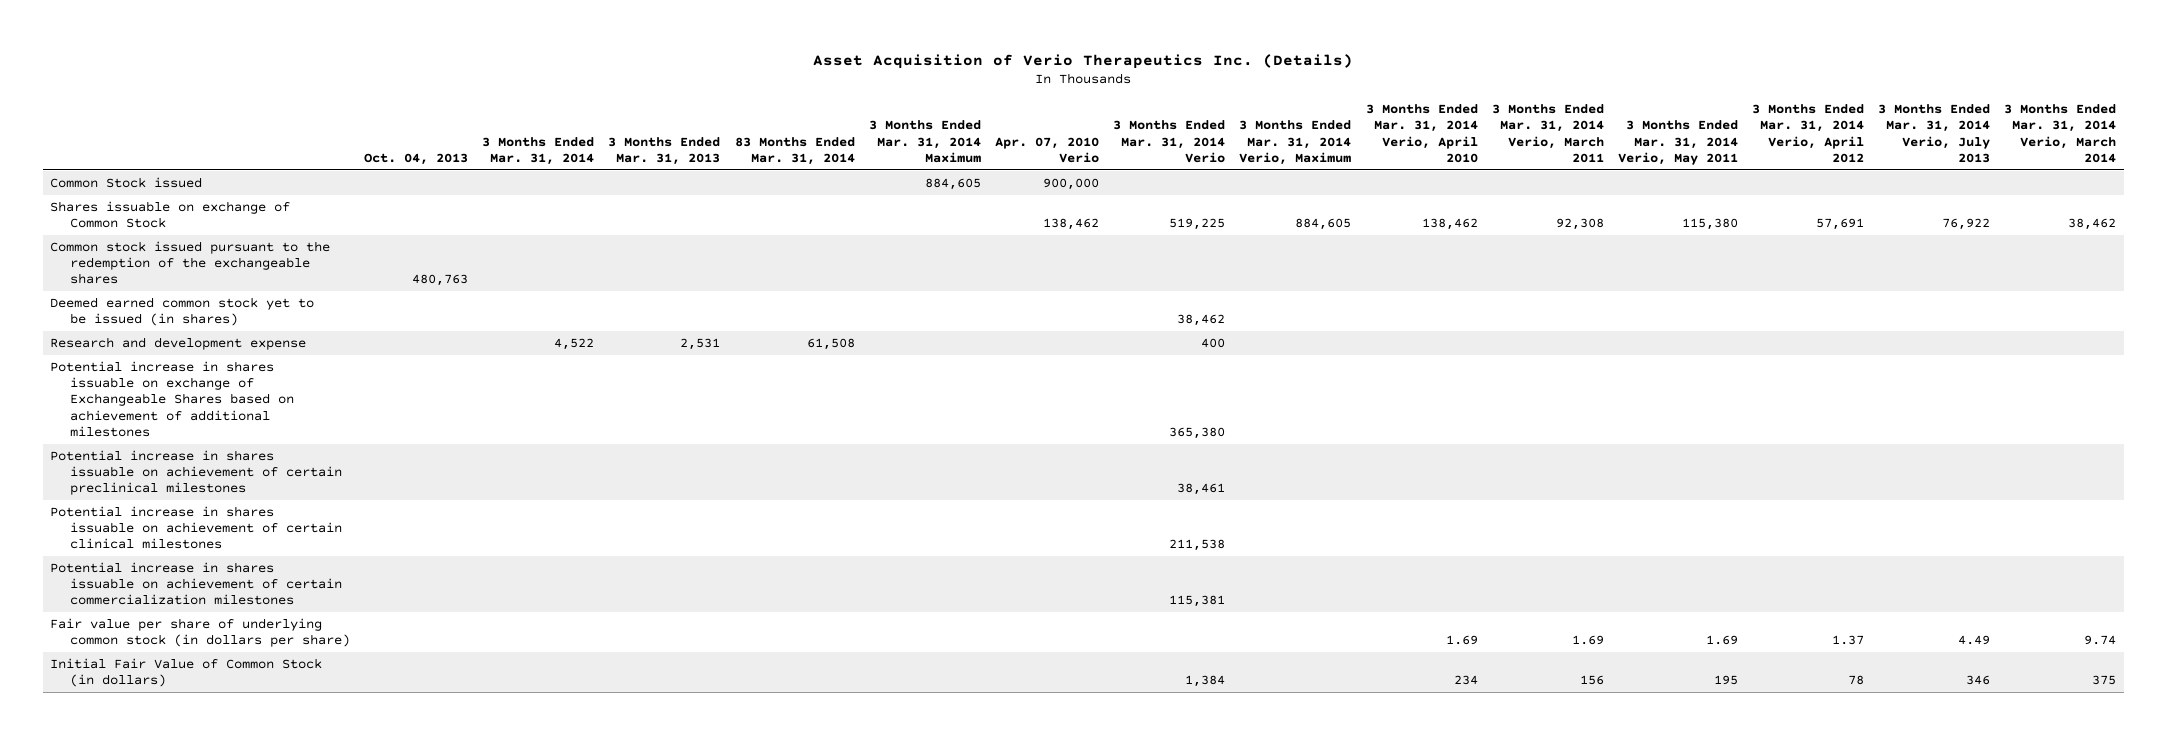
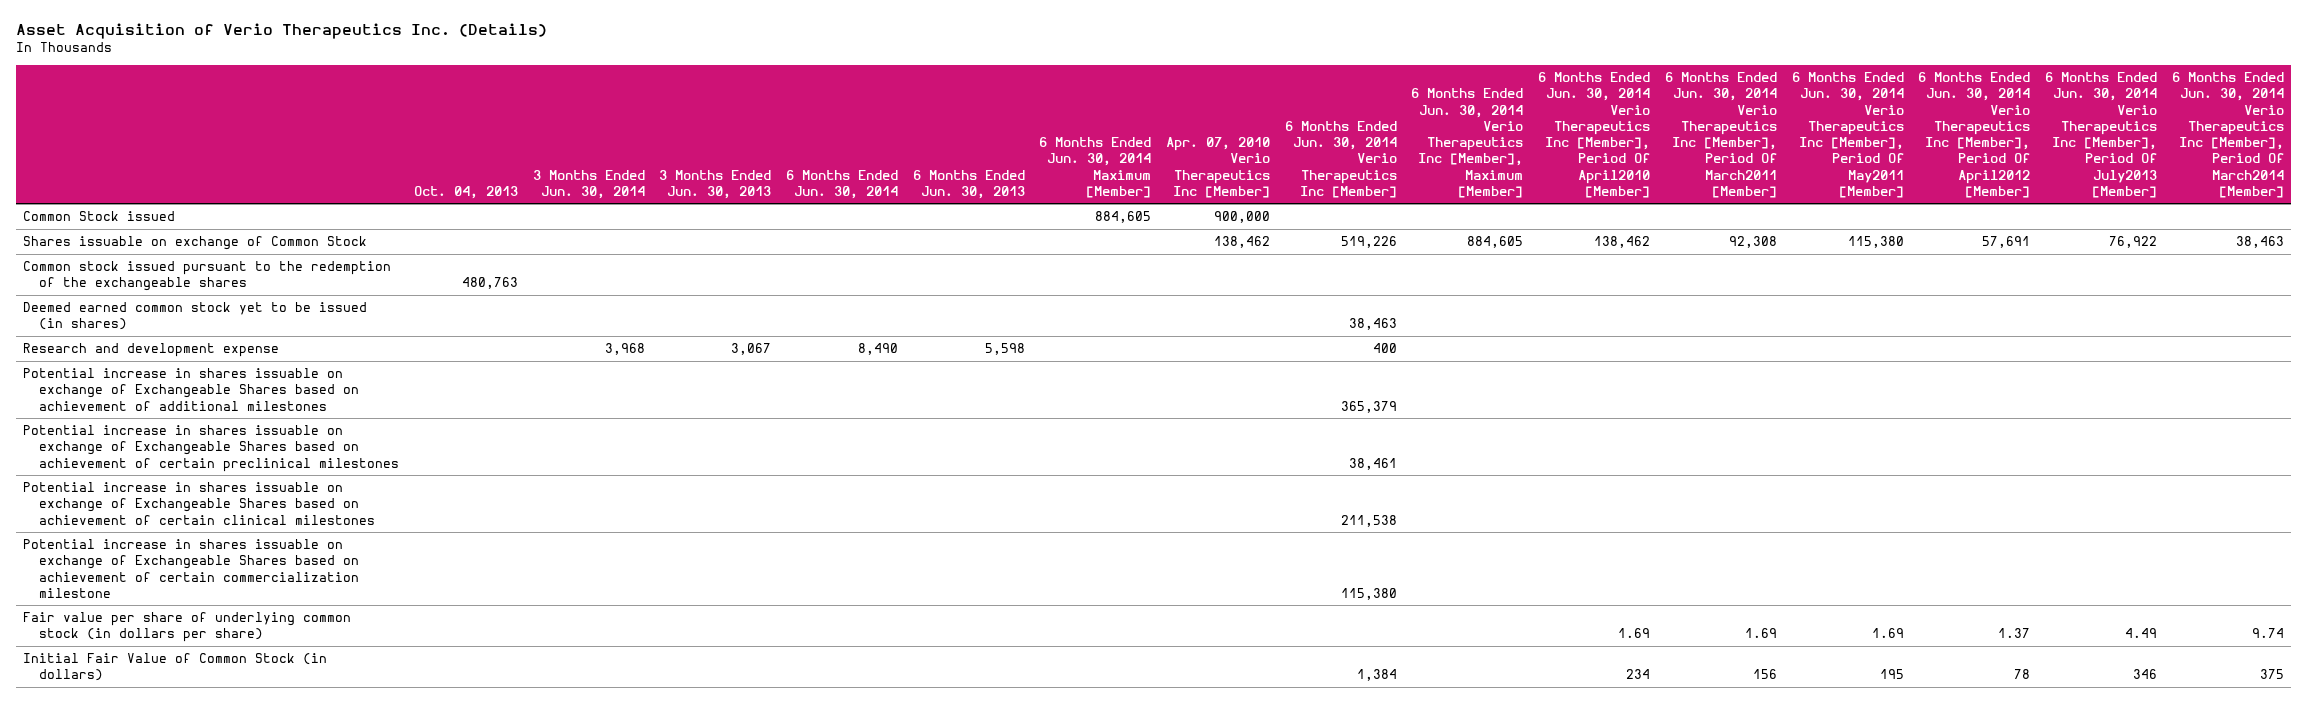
- | Oct. 04, 2013 | 3 Months Ended Mar. 31, 2014 | 3 Months Ended Mar. 31, 2013 | 83 Months Ended Mar. 31, 2014 | 3 Months Ended Mar. 31, 2014 Maximum | Apr. 07, 2010 Verio | 3 Months Ended Mar. 31, 2014 Verio | 3 Months Ended Mar. 31, 2014 Verio, Maximum | 3 Months Ended Mar. 31, 2014 Verio, April 2010 | 3 Months Ended Mar. 31, 2014 Verio, March 2011 | 3 Months Ended Mar. 31, 2014 Verio, May 2011 | 3 Months Ended Mar. 31, 2014 Verio, April 2012 | 3 Months Ended Mar. 31, 2014 Verio, July 2013 | 3 Months Ended Mar. 31, 2014 Verio, March 2014
+ | Oct. 04, 2013 | 3 Months Ended Jun. 30, 2014 | 3 Months Ended Jun. 30, 2013 | 6 Months Ended Jun. 30, 2014 | 6 Months Ended Jun. 30, 2013 | 6 Months Ended Jun. 30, 2014 Maximum [Member] | Apr. 07, 2010 Verio Therapeutics Inc [Member] | 6 Months Ended Jun. 30, 2014 Verio Therapeutics Inc [Member] | 6 Months Ended Jun. 30, 2014 Verio Therapeutics Inc [Member], Maximum [Member] | 6 Months Ended Jun. 30, 2014 Verio Therapeutics Inc [Member], Period Of April2010 [Member] | 6 Months Ended Jun. 30, 2014 Verio Therapeutics Inc [Member], Period Of March2011 [Member] | 6 Months Ended Jun. 30, 2014 Verio Therapeutics Inc [Member], Period Of May2011 [Member] | 6 Months Ended Jun. 30, 2014 Verio Therapeutics Inc [Member], Period Of April2012 [Member] | 6 Months Ended Jun. 30, 2014 Verio Therapeutics Inc [Member], Period Of July2013 [Member] | 6 Months Ended Jun. 30, 2014 Verio Therapeutics Inc [Member], Period Of March2014 [Member]
- Potential increase in shares issuable on achievement of certain preclinical milestones | | | | | | | 38,461 | | | | | | |
- Potential increase in shares issuable on achievement of certain clinical milestones | | | | | | | 211,538 | | | | | | |
- Potential increase in shares issuable on achievement of certain commercialization milestones | | | | | | | 115,381 | | | | | | |
+ Potential increase in shares issuable on exchange of Exchangeable Shares based on achievement of certain preclinical milestones | | | | | | | | 38,461 | | | | | | |
+ Potential increase in shares issuable on exchange of Exchangeable Shares based on achievement of certain clinical milestones | | | | | | | | 211,538 | | | | | | |
+ Potential increase in shares issuable on exchange of Exchangeable Shares based on achievement of certain commercialization milestone | | | | | | | | 115,380 | | | | | | |

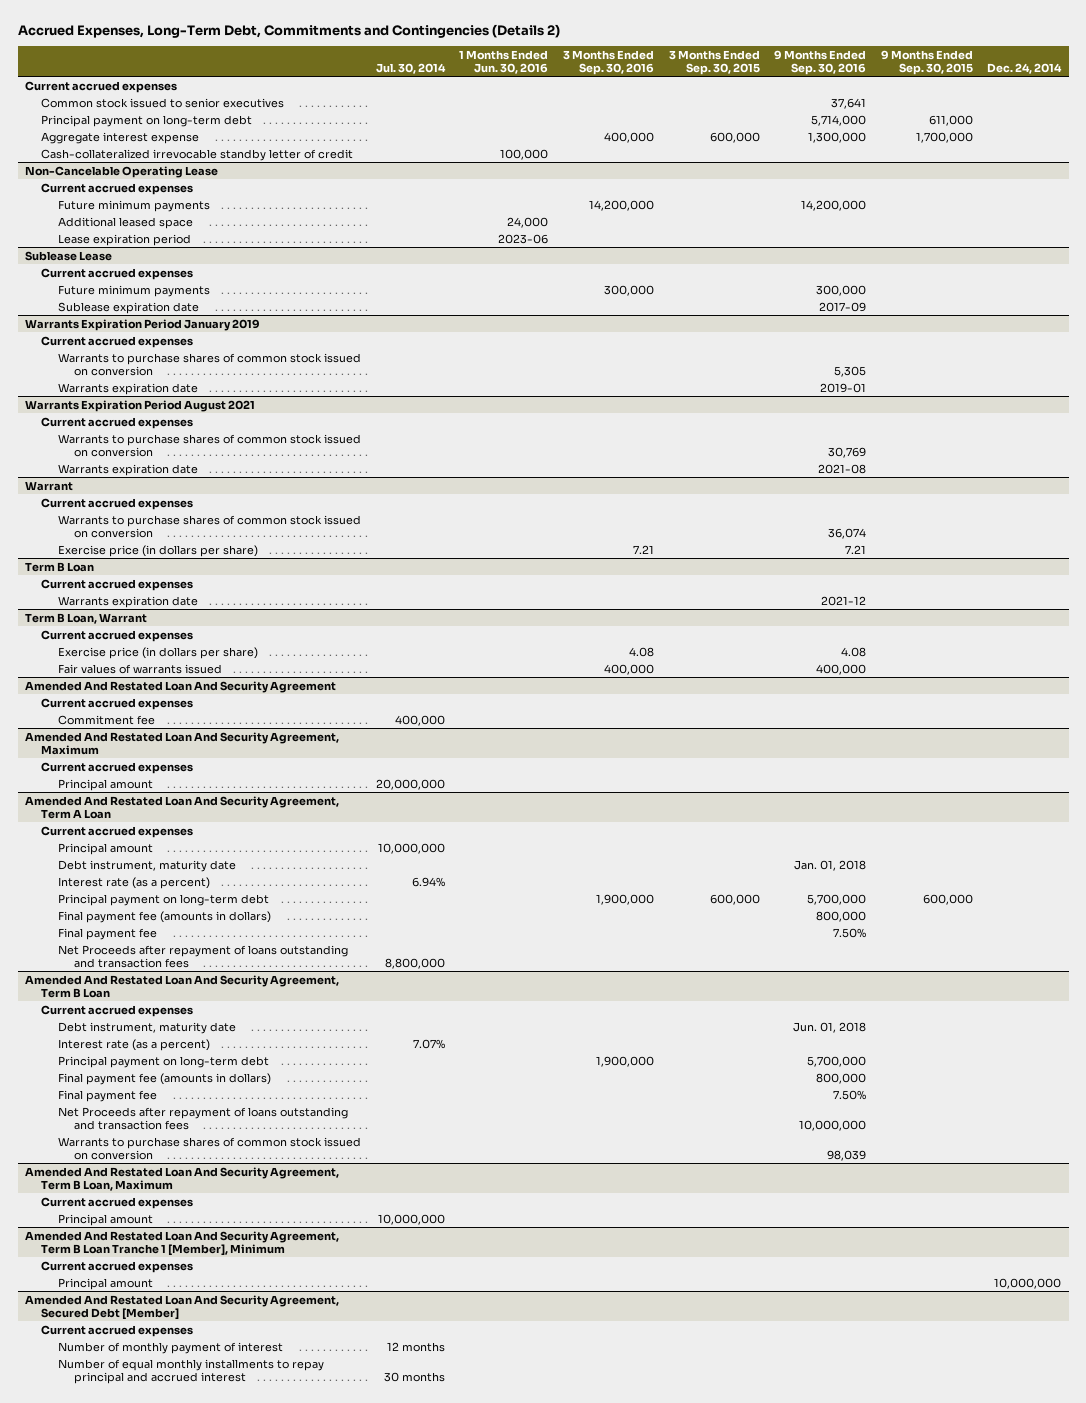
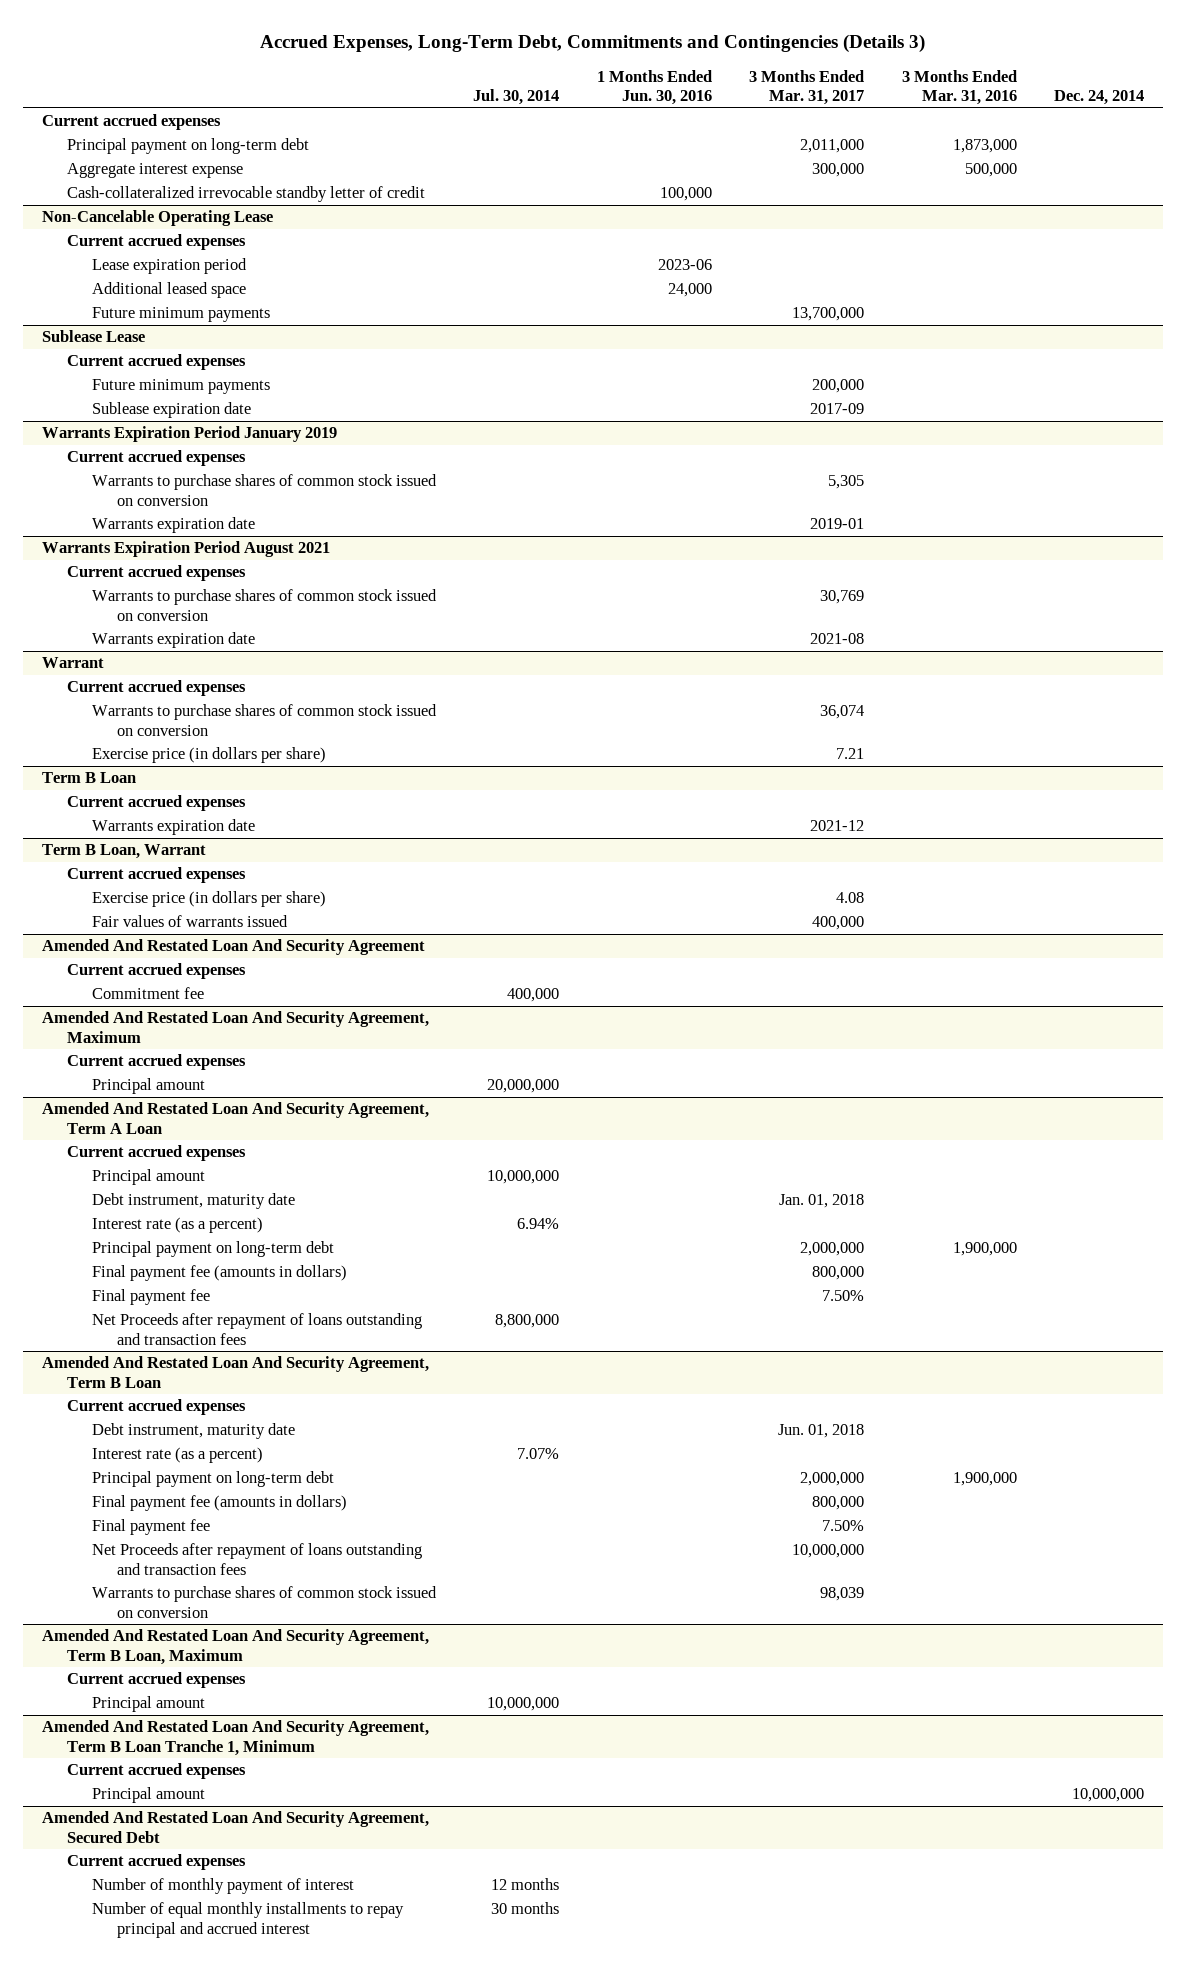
- Accrued Expenses, Long-Term Debt, Commitments and Contingencies (Details 2)
+ Accrued Expenses, Long-Term Debt, Commitments and Contingencies (Details 3)
- | Jul. 30, 2014 | 1 Months Ended Jun. 30, 2016 | 3 Months Ended Sep. 30, 2016 | 3 Months Ended Sep. 30, 2015 | 9 Months Ended Sep. 30, 2016 | 9 Months Ended Sep. 30, 2015 | Dec. 24, 2014
+ | Jul. 30, 2014 | 1 Months Ended Jun. 30, 2016 | 3 Months Ended Mar. 31, 2017 | 3 Months Ended Mar. 31, 2016 | Dec. 24, 2014
- Common stock issued to senior executives | | | | | 37,641 | |
@ Non-Cancelable Operating Lease
moved down: Additional leased space | | 24,000 | | |
moved down: Future minimum payments | | | 13,700,000 | |
- Amended And Restated Loan And Security Agreement, Term B Loan Tranche 1 [Member], Minimum
+ Amended And Restated Loan And Security Agreement, Term B Loan Tranche 1, Minimum
- Amended And Restated Loan And Security Agreement, Secured Debt [Member]
+ Amended And Restated Loan And Security Agreement, Secured Debt

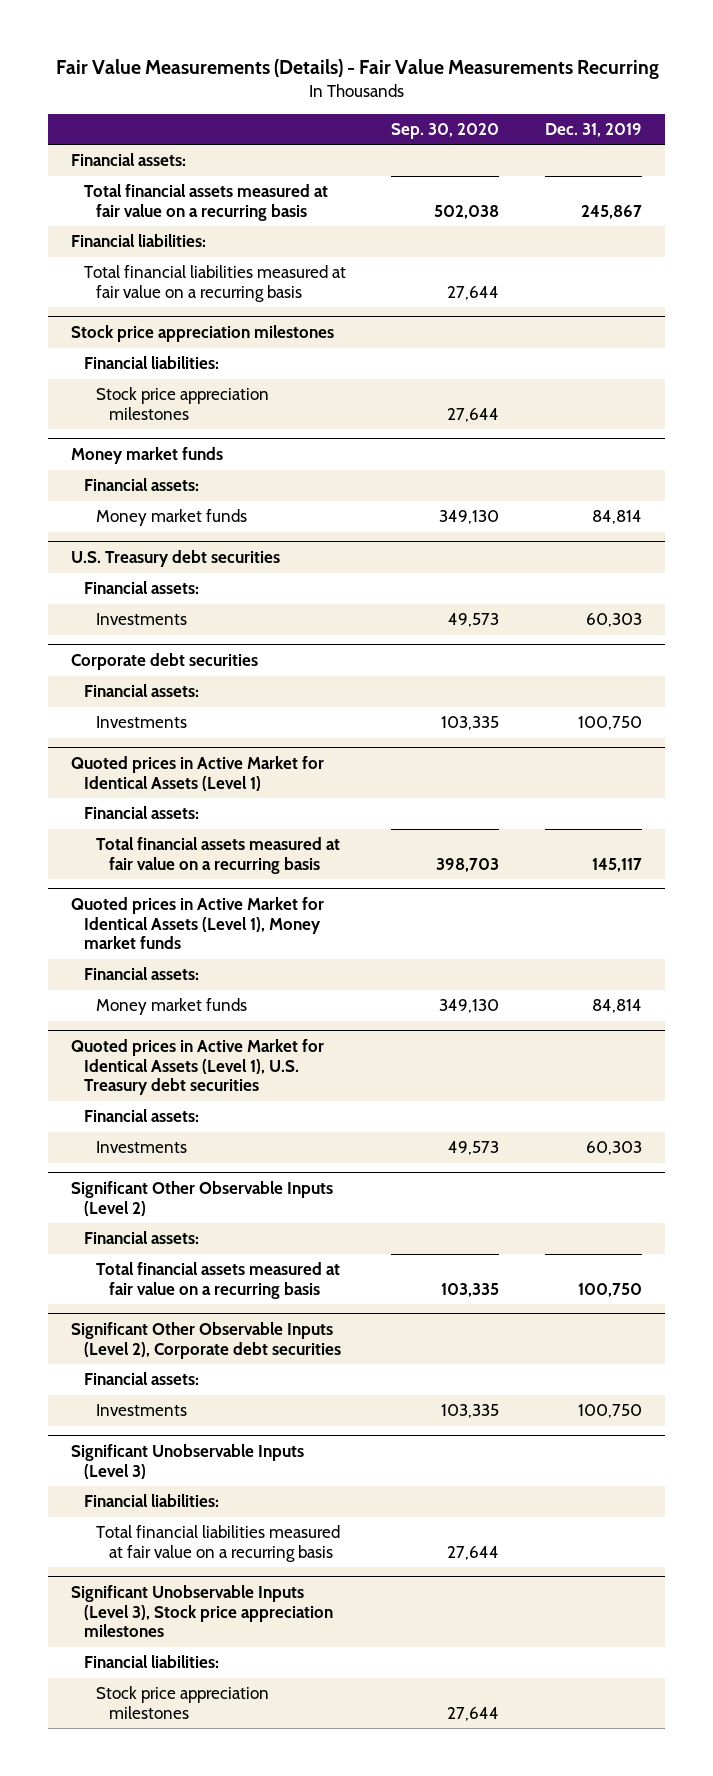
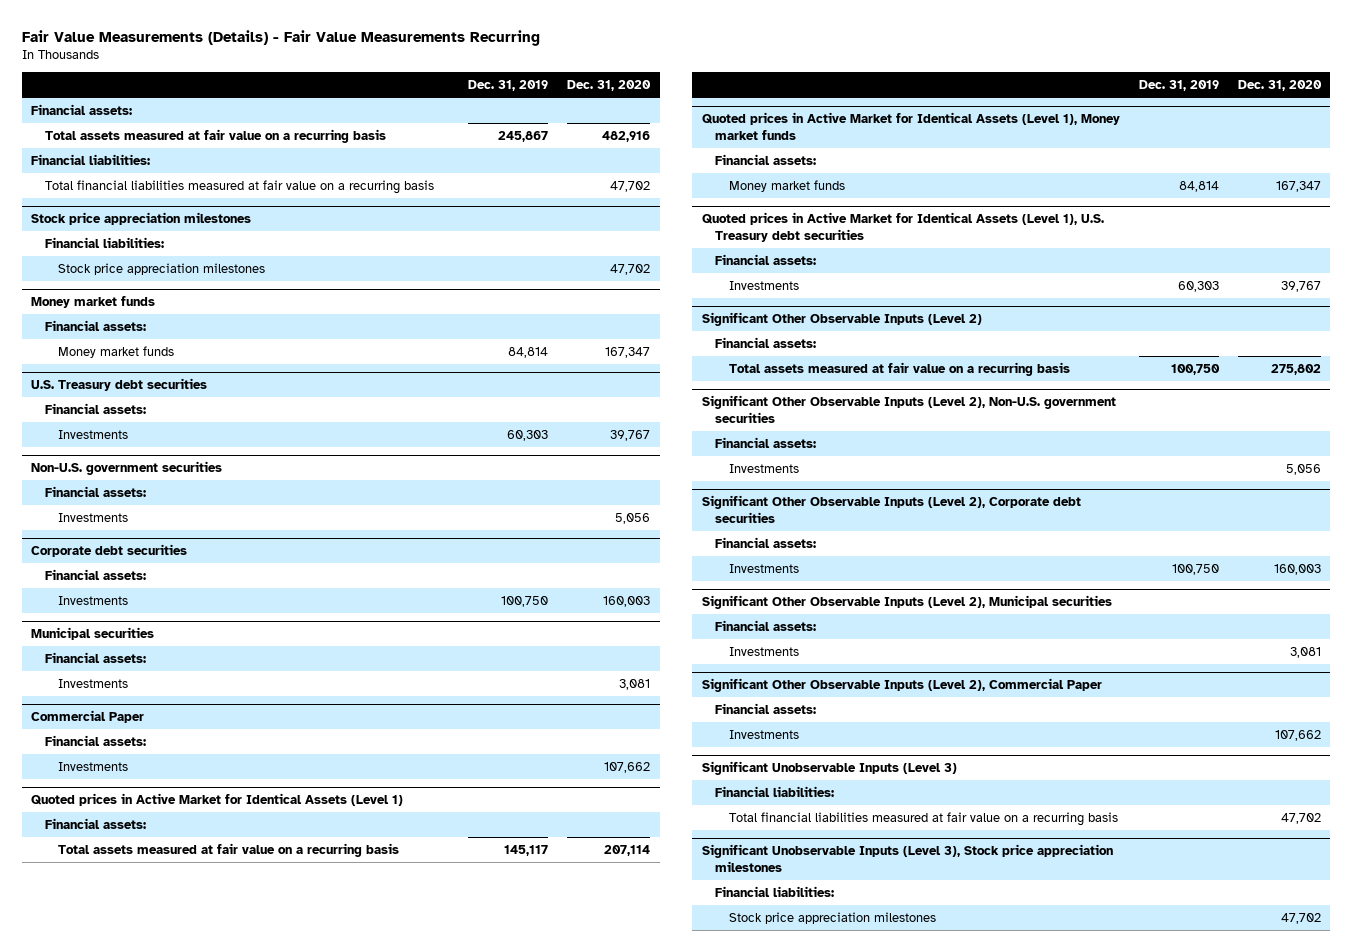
- | Sep. 30, 2020 | Dec. 31, 2019
+ | Dec. 31, 2019 | Dec. 31, 2020
- Total financial assets measured at fair value on a recurring basis | 502,038 | 245,867
+ Total assets measured at fair value on a recurring basis | 245,867 | 482,916
+ Non-U.S. government securities
+ Financial assets:
+ Investments | | 5,056
+ Municipal securities
+ Financial assets:
+ Investments | | 3,081
+ Commercial Paper
+ Financial assets:
+ Investments | | 107,662
@ Quoted prices in Active Market for Identical Assets (Level 1)
- Total financial assets measured at fair value on a recurring basis | 398,703 | 145,117
+ Total assets measured at fair value on a recurring basis | 145,117 | 207,114
@ Significant Other Observable Inputs (Level 2)
- Total financial assets measured at fair value on a recurring basis | 103,335 | 100,750
+ Total assets measured at fair value on a recurring basis | 100,750 | 275,802
+ Significant Other Observable Inputs (Level 2), Non-U.S. government securities
+ Financial assets:
+ Investments | | 5,056
+ Significant Other Observable Inputs (Level 2), Municipal securities
+ Financial assets:
+ Investments | | 3,081
+ Significant Other Observable Inputs (Level 2), Commercial Paper
+ Financial assets:
+ Investments | | 107,662

